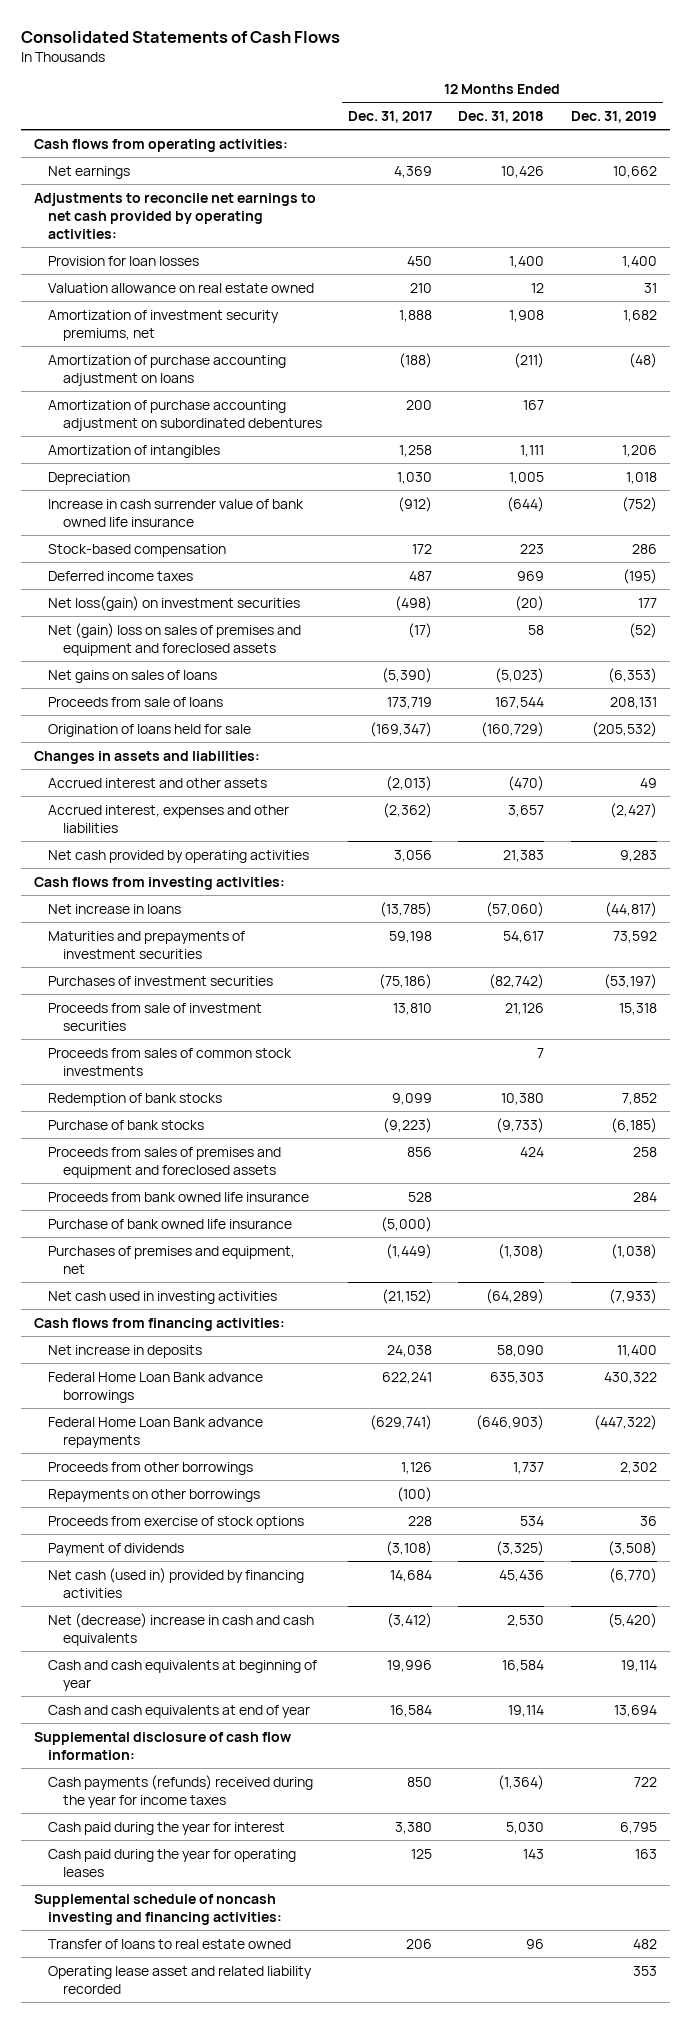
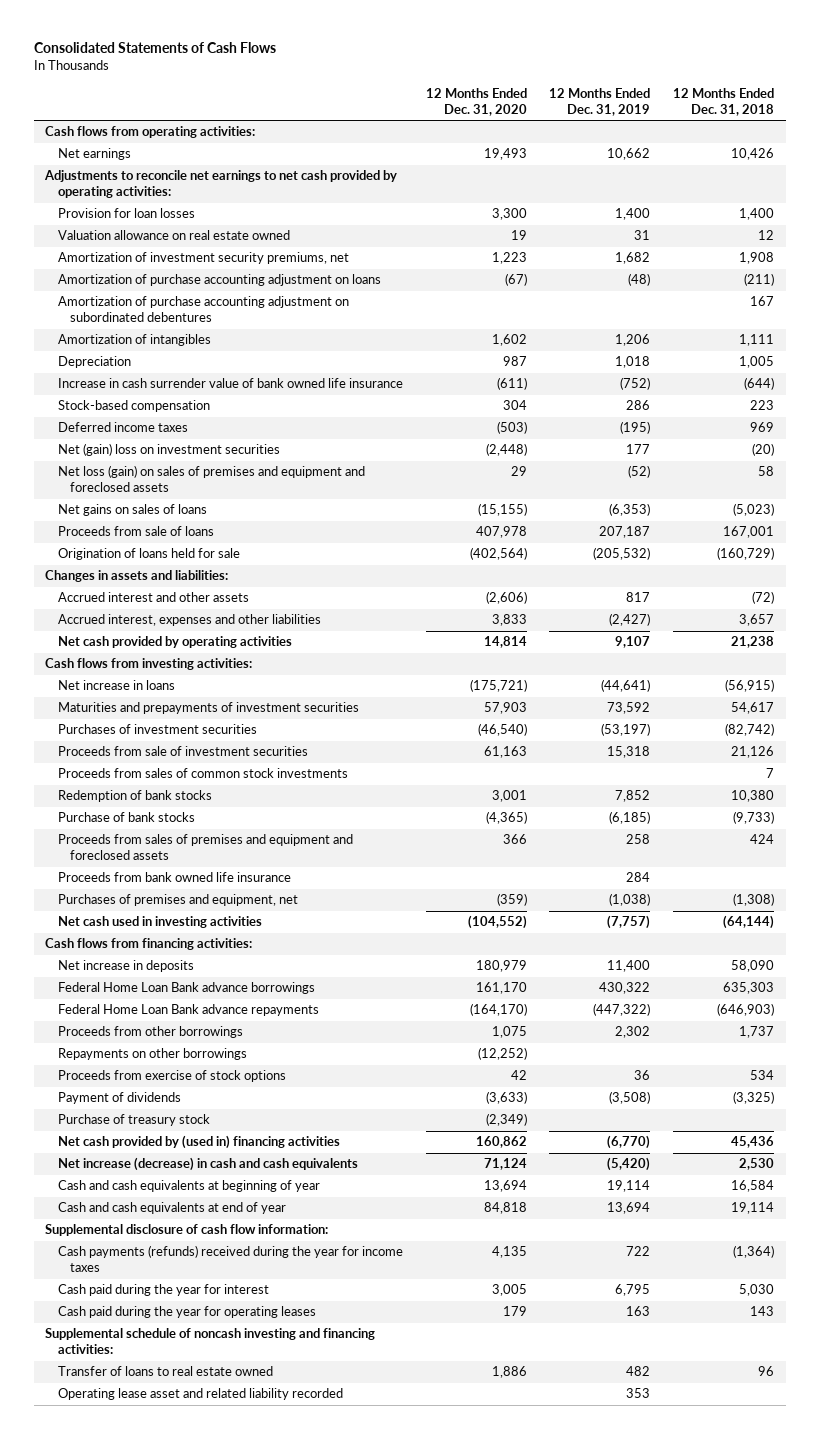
- | 12 Months Ended Dec. 31, 2017 | 12 Months Ended Dec. 31, 2018 | 12 Months Ended Dec. 31, 2019
+ | 12 Months Ended Dec. 31, 2020 | 12 Months Ended Dec. 31, 2019 | 12 Months Ended Dec. 31, 2018
- Net loss(gain) on investment securities | (498) | (20) | 177
- Net (gain) loss on sales of premises and equipment and foreclosed assets | (17) | 58 | (52)
+ Net (gain) loss on investment securities | (2,448) | 177 | (20)
+ Net loss (gain) on sales of premises and equipment and foreclosed assets | 29 | (52) | 58
- Proceeds from sale of loans | 173,719 | 167,544 | 208,131
+ Proceeds from sale of loans | 407,978 | 207,187 | 167,001
- Accrued interest and other assets | (2,013) | (470) | 49
+ Accrued interest and other assets | (2,606) | 817 | (72)
- Net cash provided by operating activities | 3,056 | 21,383 | 9,283
+ Net cash provided by operating activities | 14,814 | 9,107 | 21,238
- Net increase in loans | (13,785) | (57,060) | (44,817)
+ Net increase in loans | (175,721) | (44,641) | (56,915)
- Purchase of bank owned life insurance | (5,000) | |
- Net cash used in investing activities | (21,152) | (64,289) | (7,933)
+ Net cash used in investing activities | (104,552) | (7,757) | (64,144)
- Net cash (used in) provided by financing activities | 14,684 | 45,436 | (6,770)
- Net (decrease) increase in cash and cash equivalents | (3,412) | 2,530 | (5,420)
+ Purchase of treasury stock | (2,349) | |
+ Net cash provided by (used in) financing activities | 160,862 | (6,770) | 45,436
+ Net increase (decrease) in cash and cash equivalents | 71,124 | (5,420) | 2,530

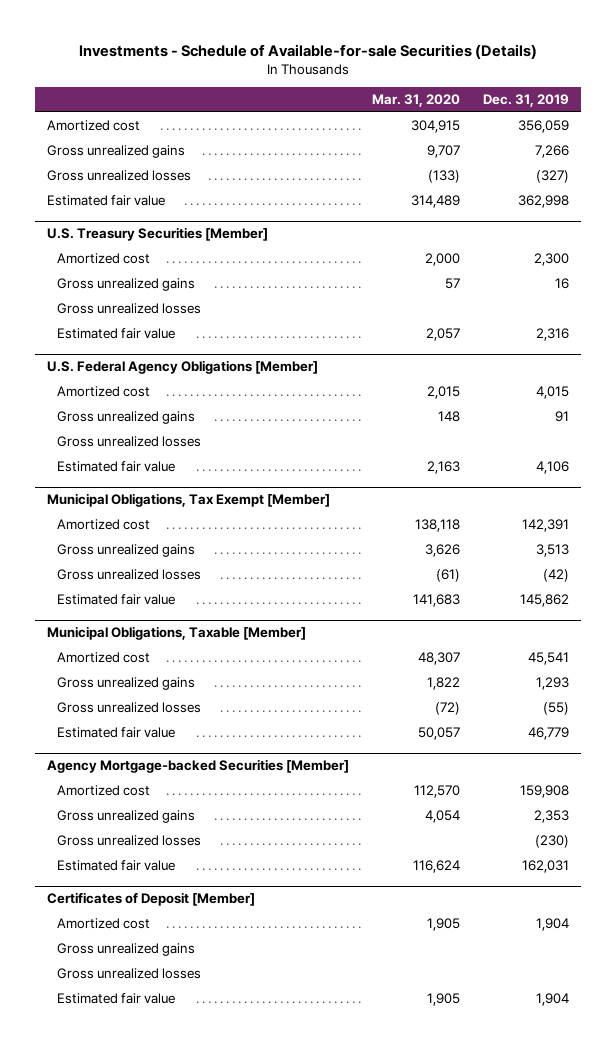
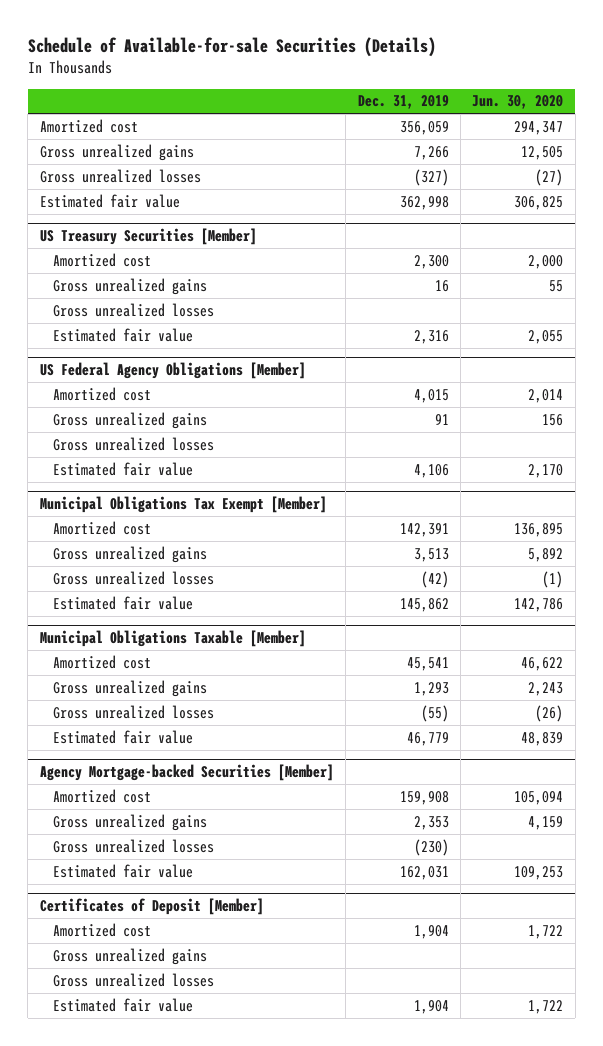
- Investments - Schedule of Available-for-sale Securities (Details)
+ Schedule of Available-for-sale Securities (Details)
- | Mar. 31, 2020 | Dec. 31, 2019
+ | Dec. 31, 2019 | Jun. 30, 2020
- U.S. Treasury Securities [Member]
+ US Treasury Securities [Member]
- U.S. Federal Agency Obligations [Member]
+ US Federal Agency Obligations [Member]
- Municipal Obligations, Tax Exempt [Member]
+ Municipal Obligations Tax Exempt [Member]
- Municipal Obligations, Taxable [Member]
+ Municipal Obligations Taxable [Member]

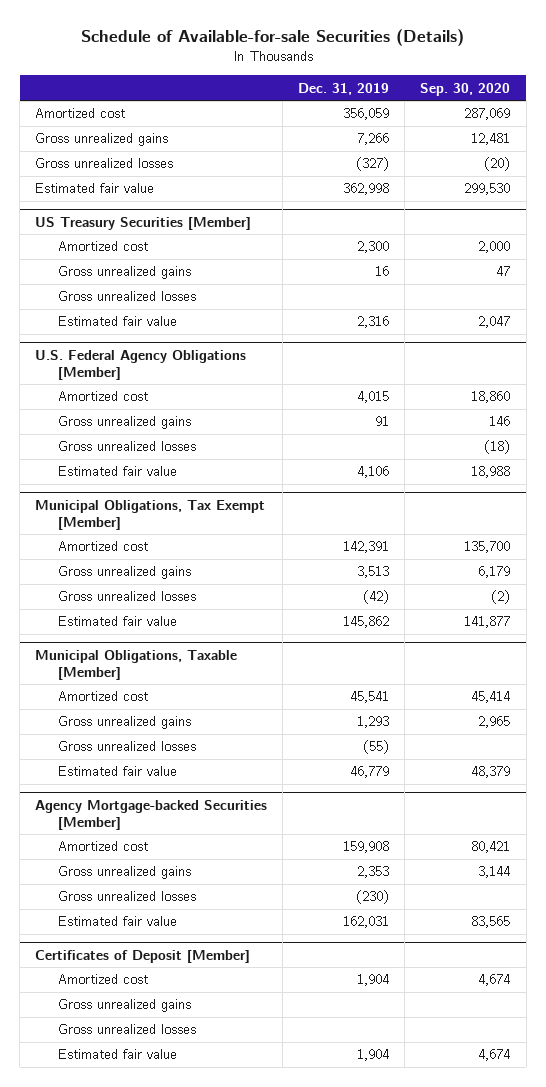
- | Dec. 31, 2019 | Jun. 30, 2020
+ | Dec. 31, 2019 | Sep. 30, 2020
- US Federal Agency Obligations [Member]
+ U.S. Federal Agency Obligations [Member]
- Municipal Obligations Tax Exempt [Member]
+ Municipal Obligations, Tax Exempt [Member]
- Municipal Obligations Taxable [Member]
+ Municipal Obligations, Taxable [Member]

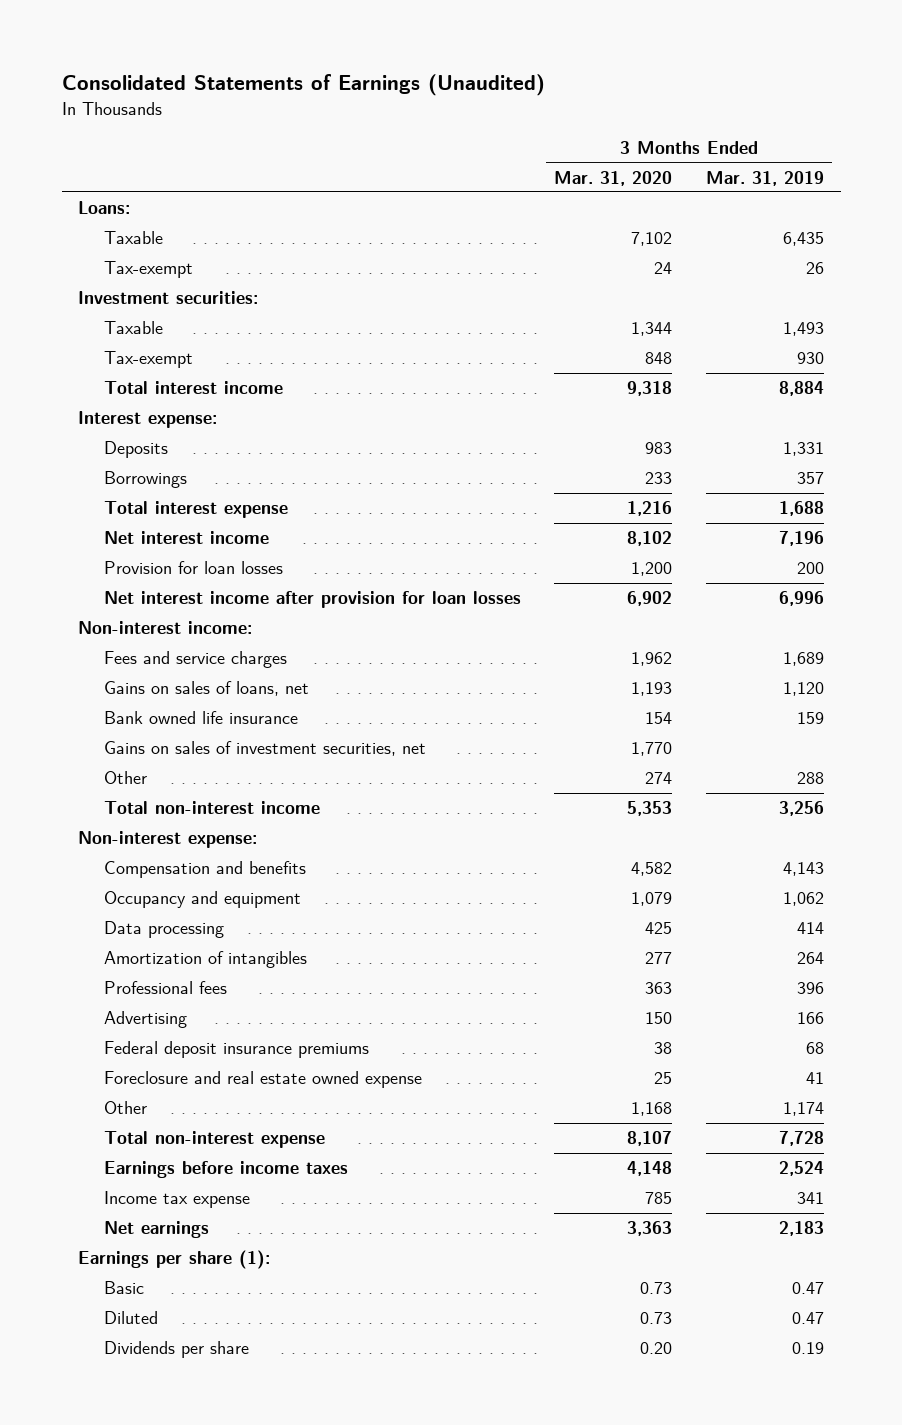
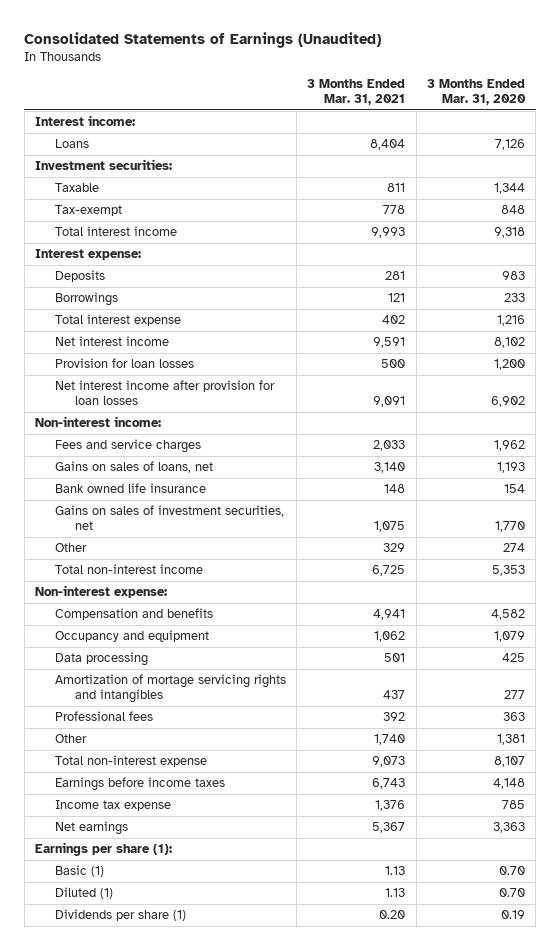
- | 3 Months Ended Mar. 31, 2020 | 3 Months Ended Mar. 31, 2019
+ | 3 Months Ended Mar. 31, 2021 | 3 Months Ended Mar. 31, 2020
- Loans:
- Taxable | 7,102 | 6,435
- Tax-exempt | 24 | 26
+ Interest income:
+ Loans | 8,404 | 7,126
- Amortization of intangibles | 277 | 264
+ Amortization of mortage servicing rights and intangibles | 437 | 277
- Advertising | 150 | 166
- Federal deposit insurance premiums | 38 | 68
- Foreclosure and real estate owned expense | 25 | 41
- Other | 1,168 | 1,174
+ Other | 1,740 | 1,381
- Basic | 0.73 | 0.47
- Diluted | 0.73 | 0.47
- Dividends per share | 0.20 | 0.19
+ Basic (1) | 1.13 | 0.70
+ Diluted (1) | 1.13 | 0.70
+ Dividends per share (1) | 0.20 | 0.19

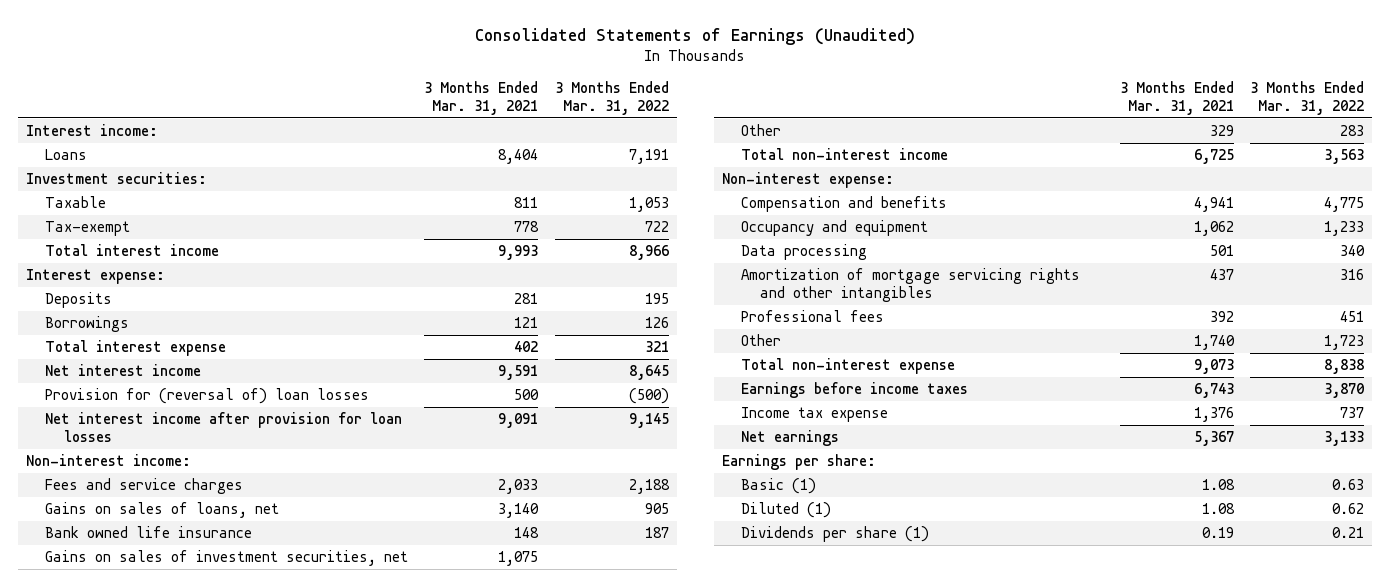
- | 3 Months Ended Mar. 31, 2021 | 3 Months Ended Mar. 31, 2020
+ | 3 Months Ended Mar. 31, 2021 | 3 Months Ended Mar. 31, 2022
- Provision for loan losses | 500 | 1,200
+ Provision for (reversal of) loan losses | 500 | (500)
- Amortization of mortage servicing rights and intangibles | 437 | 277
+ Amortization of mortgage servicing rights and other intangibles | 437 | 316
- Earnings per share (1):
- Basic (1) | 1.13 | 0.70
- Diluted (1) | 1.13 | 0.70
- Dividends per share (1) | 0.20 | 0.19
+ Earnings per share:
+ Basic (1) | 1.08 | 0.63
+ Diluted (1) | 1.08 | 0.62
+ Dividends per share (1) | 0.19 | 0.21

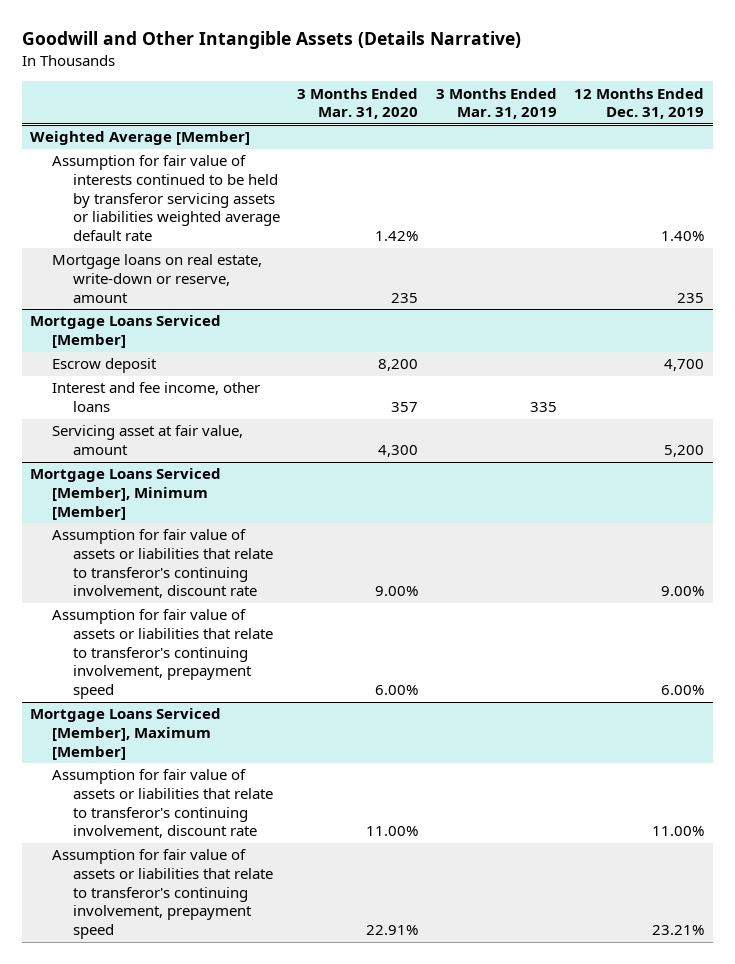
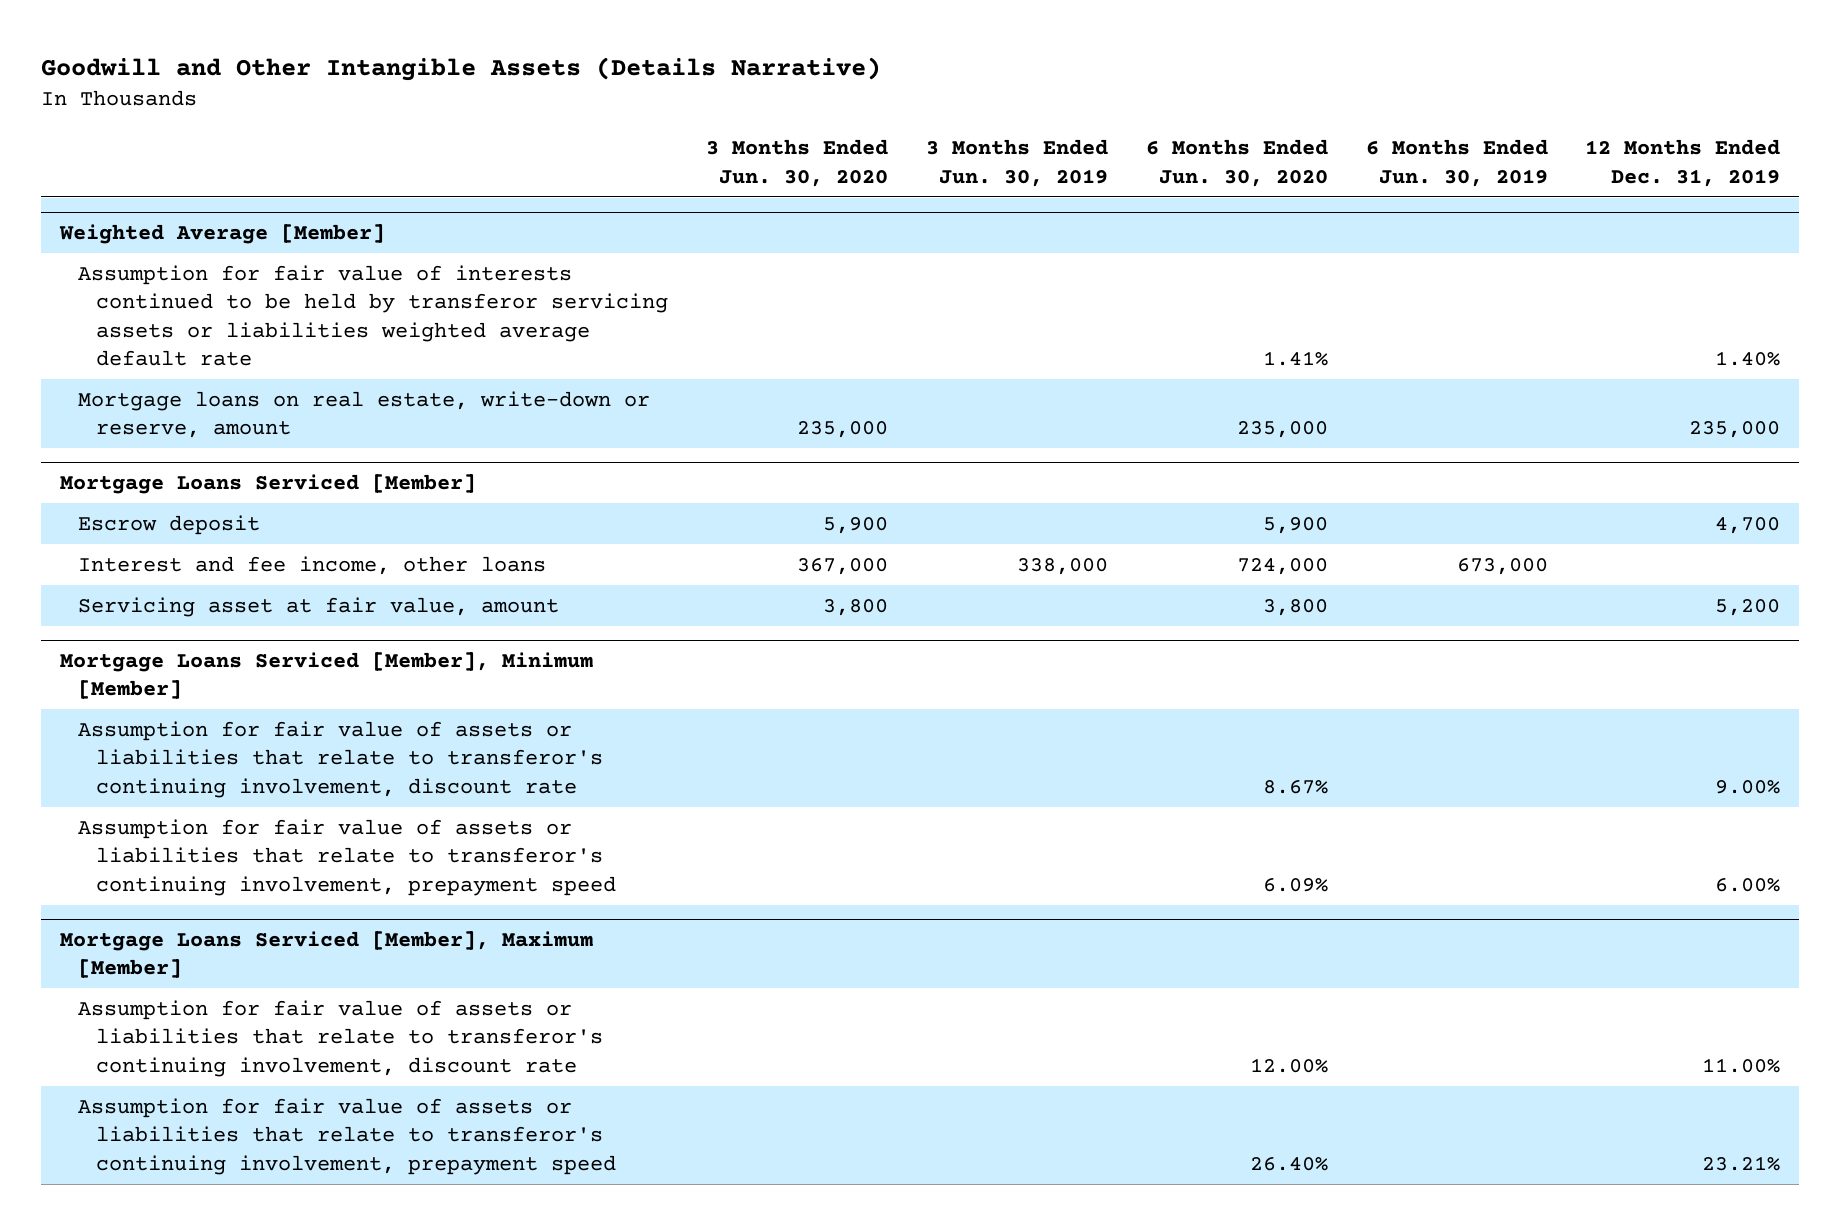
- | 3 Months Ended Mar. 31, 2020 | 3 Months Ended Mar. 31, 2019 | 12 Months Ended Dec. 31, 2019
+ | 3 Months Ended Jun. 30, 2020 | 3 Months Ended Jun. 30, 2019 | 6 Months Ended Jun. 30, 2020 | 6 Months Ended Jun. 30, 2019 | 12 Months Ended Dec. 31, 2019
@ Weighted Average [Member]
- Mortgage loans on real estate, write-down or reserve, amount | 235 | | 235
+ Mortgage loans on real estate, write-down or reserve, amount | 235,000 | | 235,000 | | 235,000

